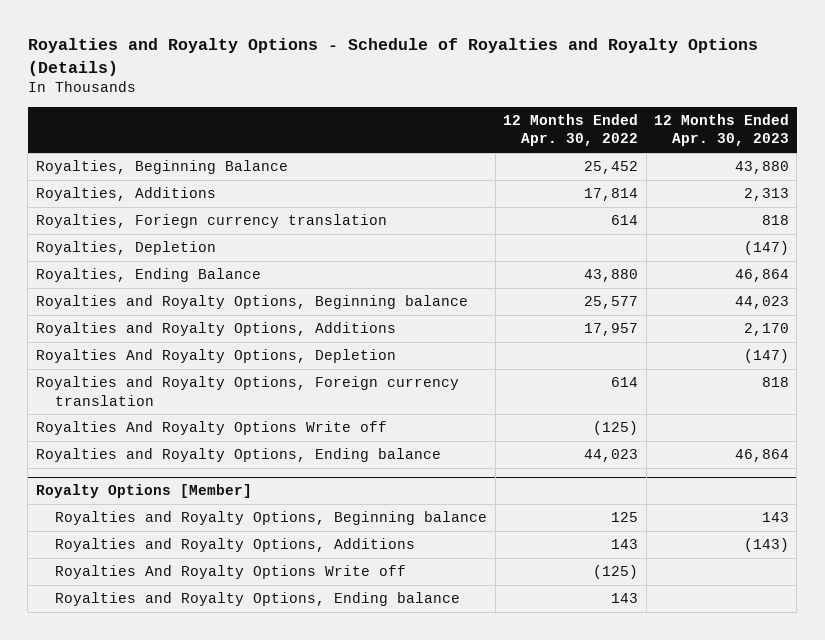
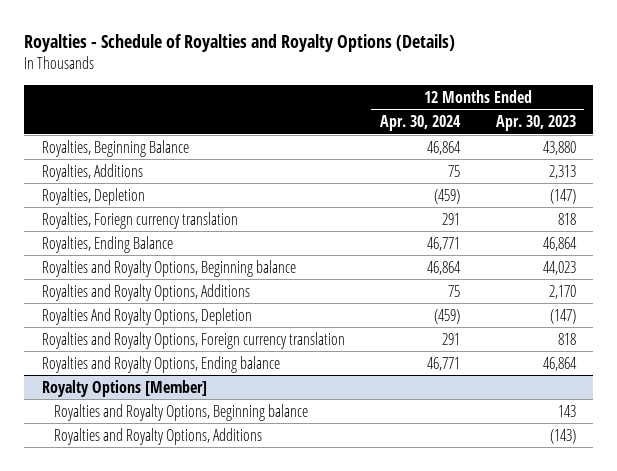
- Royalties and Royalty Options - Schedule of Royalties and Royalty Options (Details)
+ Royalties - Schedule of Royalties and Royalty Options (Details)
- | 12 Months Ended Apr. 30, 2022 | 12 Months Ended Apr. 30, 2023
+ | 12 Months Ended Apr. 30, 2024 | 12 Months Ended Apr. 30, 2023
moved down: Royalties, Foriegn currency translation | 291 | 818
- Royalties And Royalty Options Write off | (125) |
@ Royalty Options [Member]
- Royalties And Royalty Options Write off | (125) |
- Royalties and Royalty Options, Ending balance | 143 |

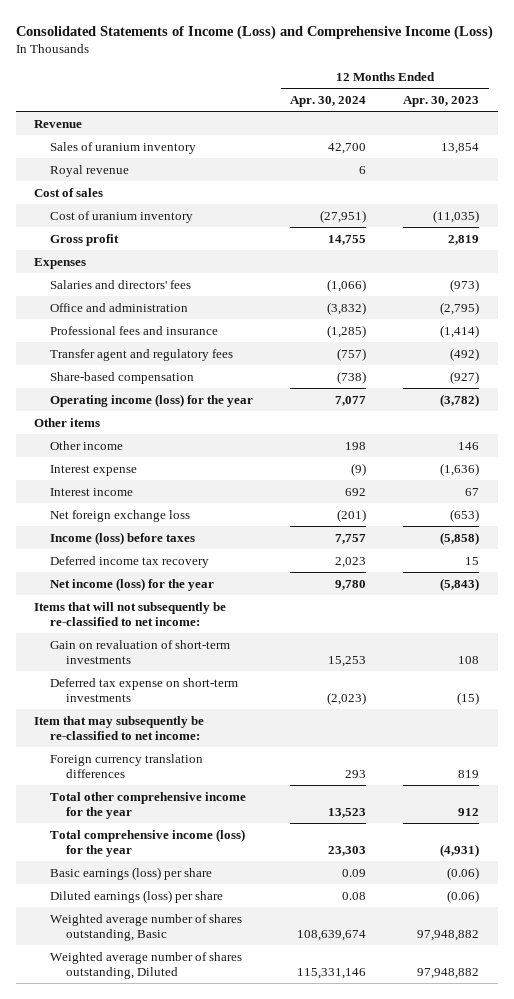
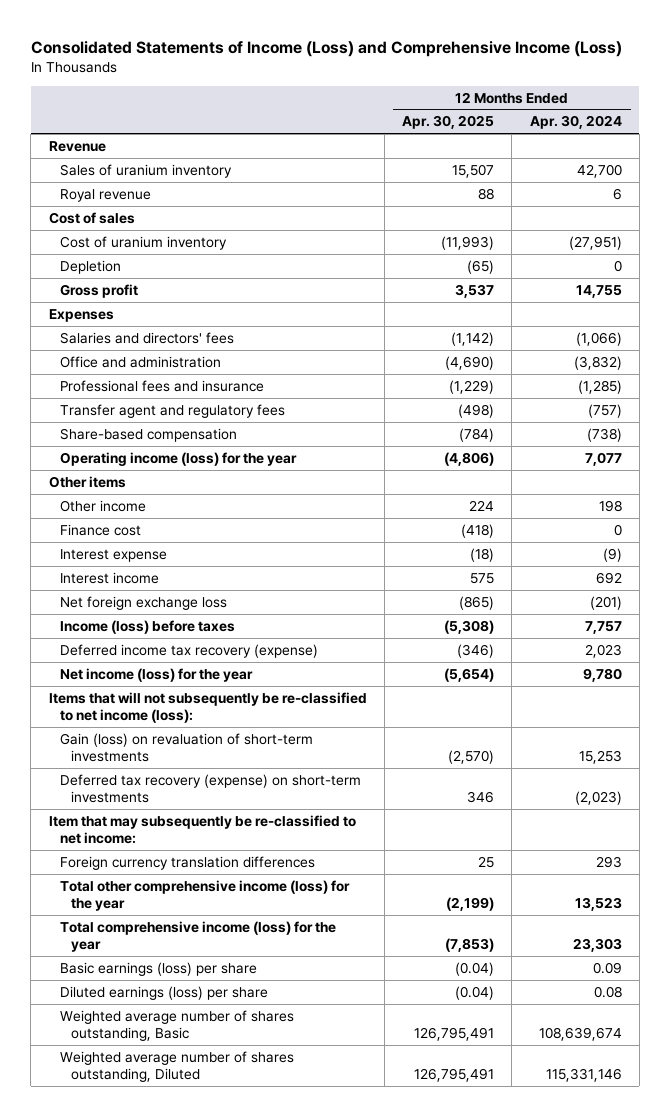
- | 12 Months Ended Apr. 30, 2024 | 12 Months Ended Apr. 30, 2023
+ | 12 Months Ended Apr. 30, 2025 | 12 Months Ended Apr. 30, 2024
+ Depletion | (65) | 0
+ Finance cost | (418) | 0
- Deferred income tax recovery | 2,023 | 15
+ Deferred income tax recovery (expense) | (346) | 2,023
- Items that will not subsequently be re-classified to net income:
- Gain on revaluation of short-term investments | 15,253 | 108
- Deferred tax expense on short-term investments | (2,023) | (15)
+ Items that will not subsequently be re-classified to net income (loss):
+ Gain (loss) on revaluation of short-term investments | (2,570) | 15,253
+ Deferred tax recovery (expense) on short-term investments | 346 | (2,023)
- Total other comprehensive income for the year | 13,523 | 912
+ Total other comprehensive income (loss) for the year | (2,199) | 13,523

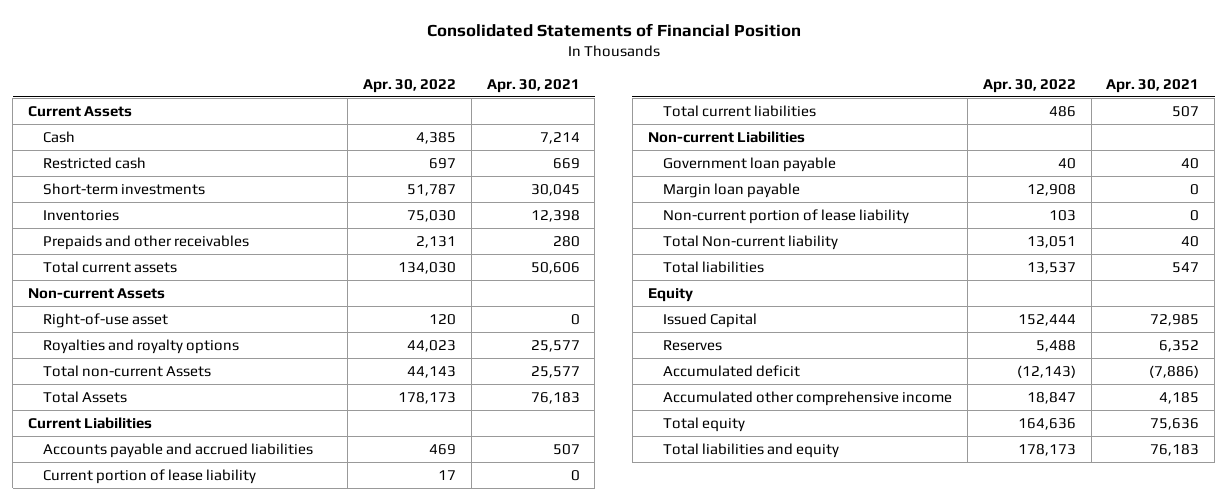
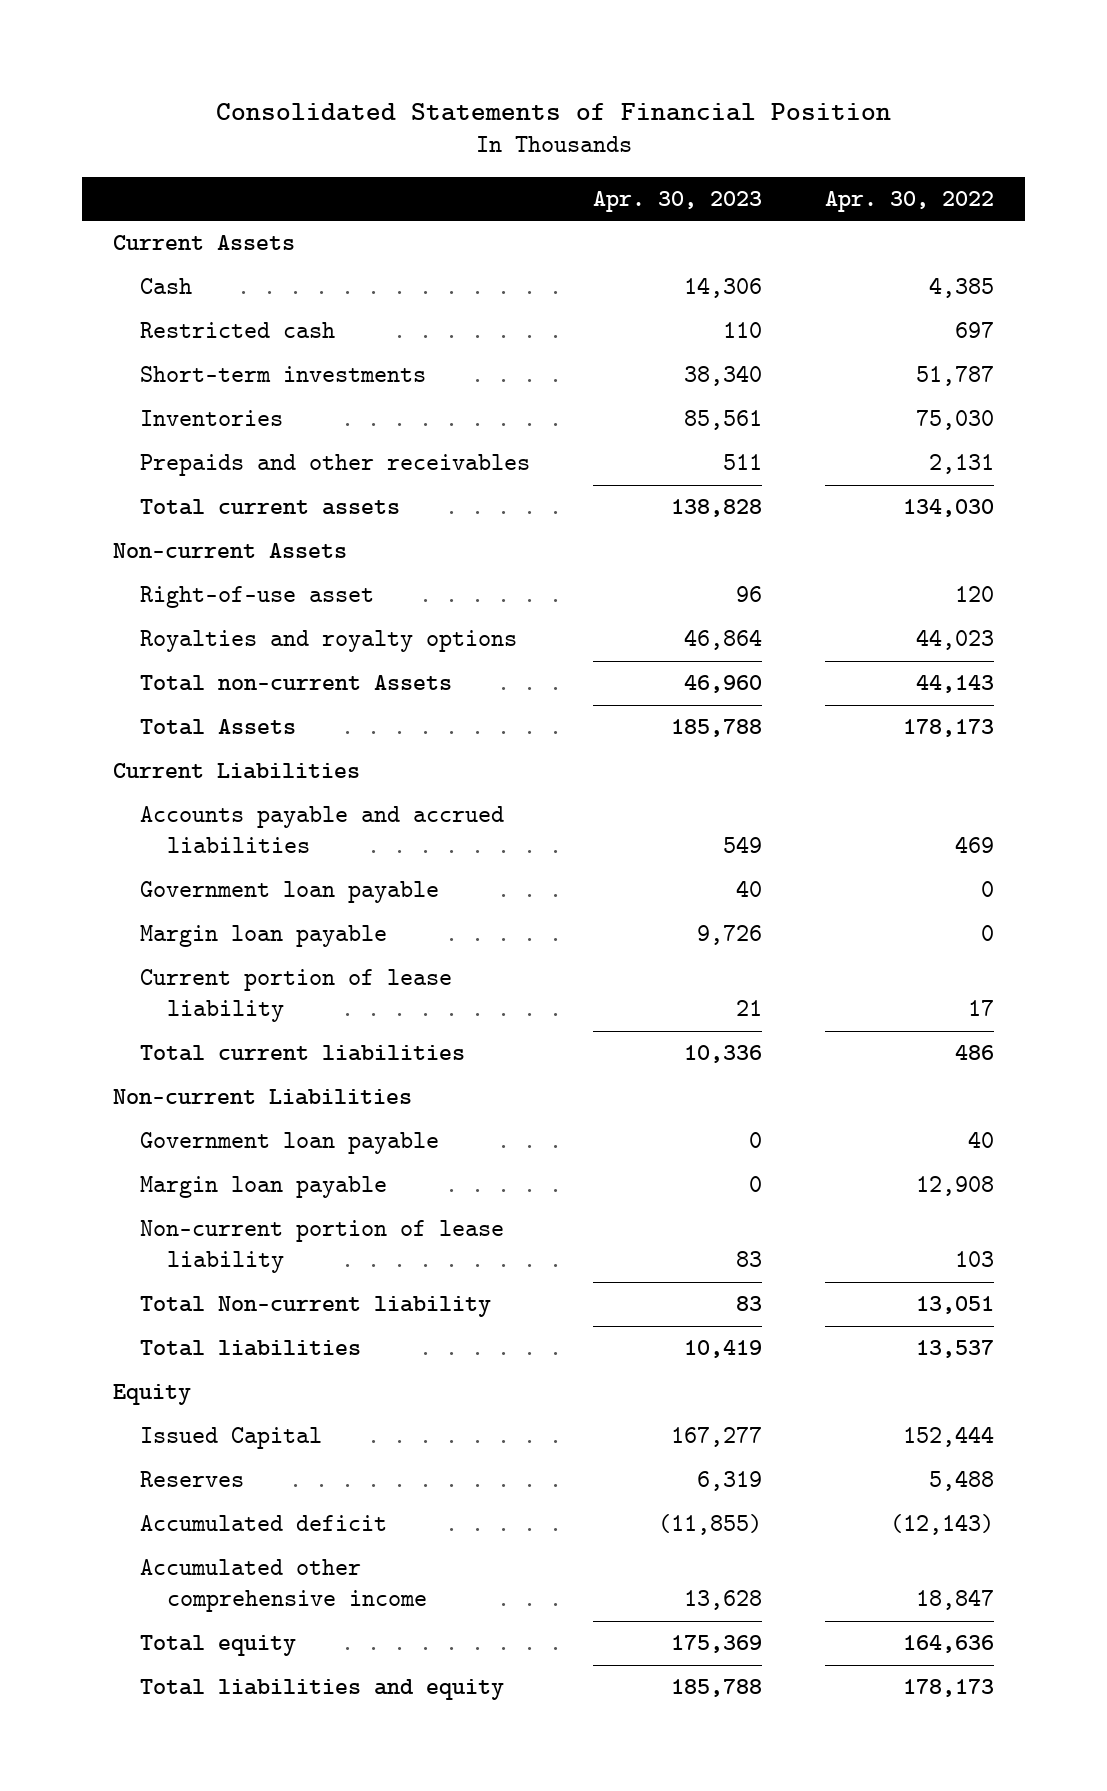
- | Apr. 30, 2022 | Apr. 30, 2021
+ | Apr. 30, 2023 | Apr. 30, 2022
+ Government loan payable | 40 | 0
+ Margin loan payable | 9,726 | 0

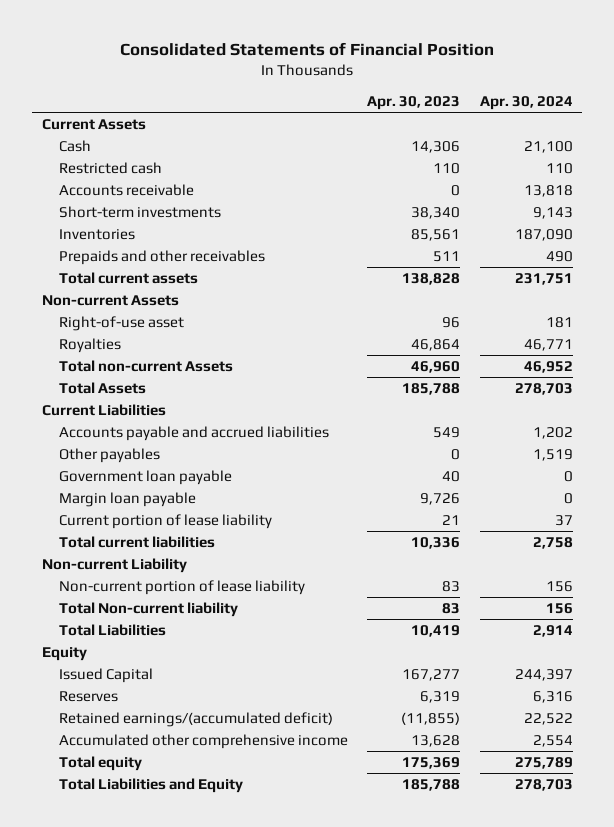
- | Apr. 30, 2023 | Apr. 30, 2022
+ | Apr. 30, 2023 | Apr. 30, 2024
+ Accounts receivable | 0 | 13,818
- Royalties and royalty options | 46,864 | 44,023
+ Royalties | 46,864 | 46,771
+ Other payables | 0 | 1,519
- Non-current Liabilities
- Government loan payable | 0 | 40
- Margin loan payable | 0 | 12,908
+ Non-current Liability
- Total liabilities | 10,419 | 13,537
+ Total Liabilities | 10,419 | 2,914
- Accumulated deficit | (11,855) | (12,143)
+ Retained earnings/(accumulated deficit) | (11,855) | 22,522
- Total liabilities and equity | 185,788 | 178,173
+ Total Liabilities and Equity | 185,788 | 278,703

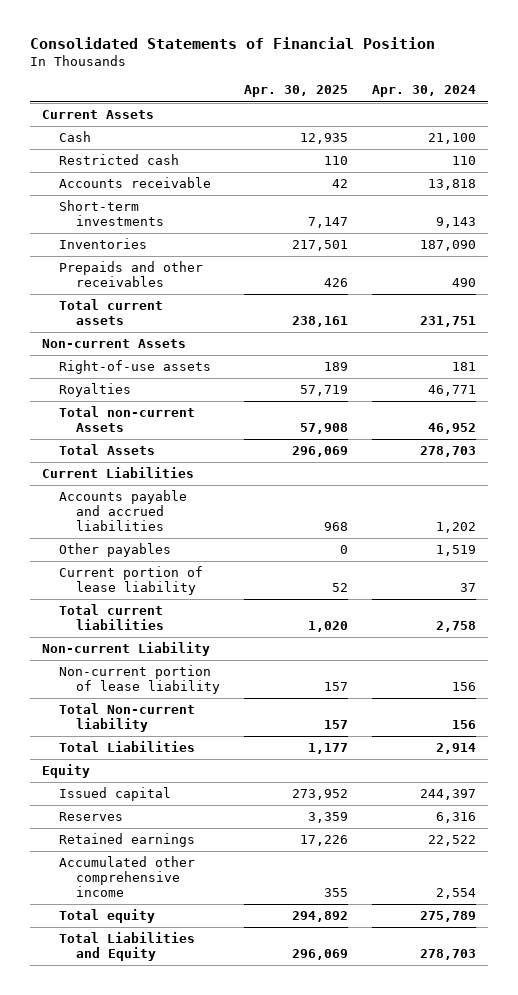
- | Apr. 30, 2023 | Apr. 30, 2024
+ | Apr. 30, 2025 | Apr. 30, 2024
- Right-of-use asset | 96 | 181
+ Right-of-use assets | 189 | 181
- Government loan payable | 40 | 0
- Margin loan payable | 9,726 | 0
- Issued Capital | 167,277 | 244,397
+ Issued capital | 273,952 | 244,397
- Retained earnings/(accumulated deficit) | (11,855) | 22,522
+ Retained earnings | 17,226 | 22,522

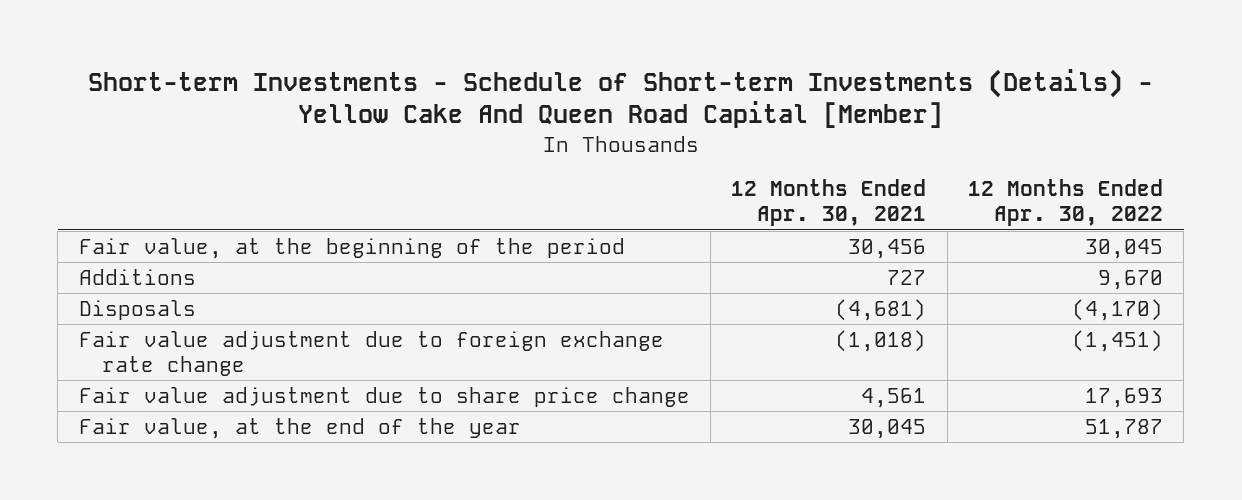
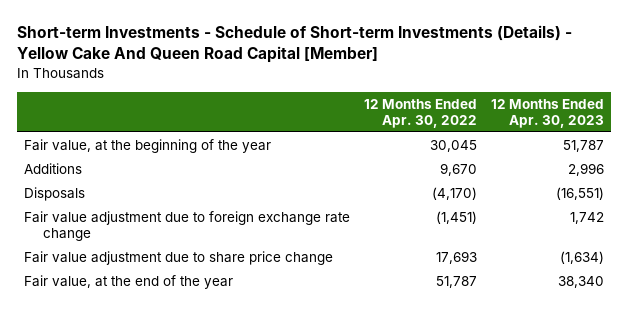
- | 12 Months Ended Apr. 30, 2021 | 12 Months Ended Apr. 30, 2022
+ | 12 Months Ended Apr. 30, 2022 | 12 Months Ended Apr. 30, 2023
- Fair value, at the beginning of the period | 30,456 | 30,045
+ Fair value, at the beginning of the year | 30,045 | 51,787

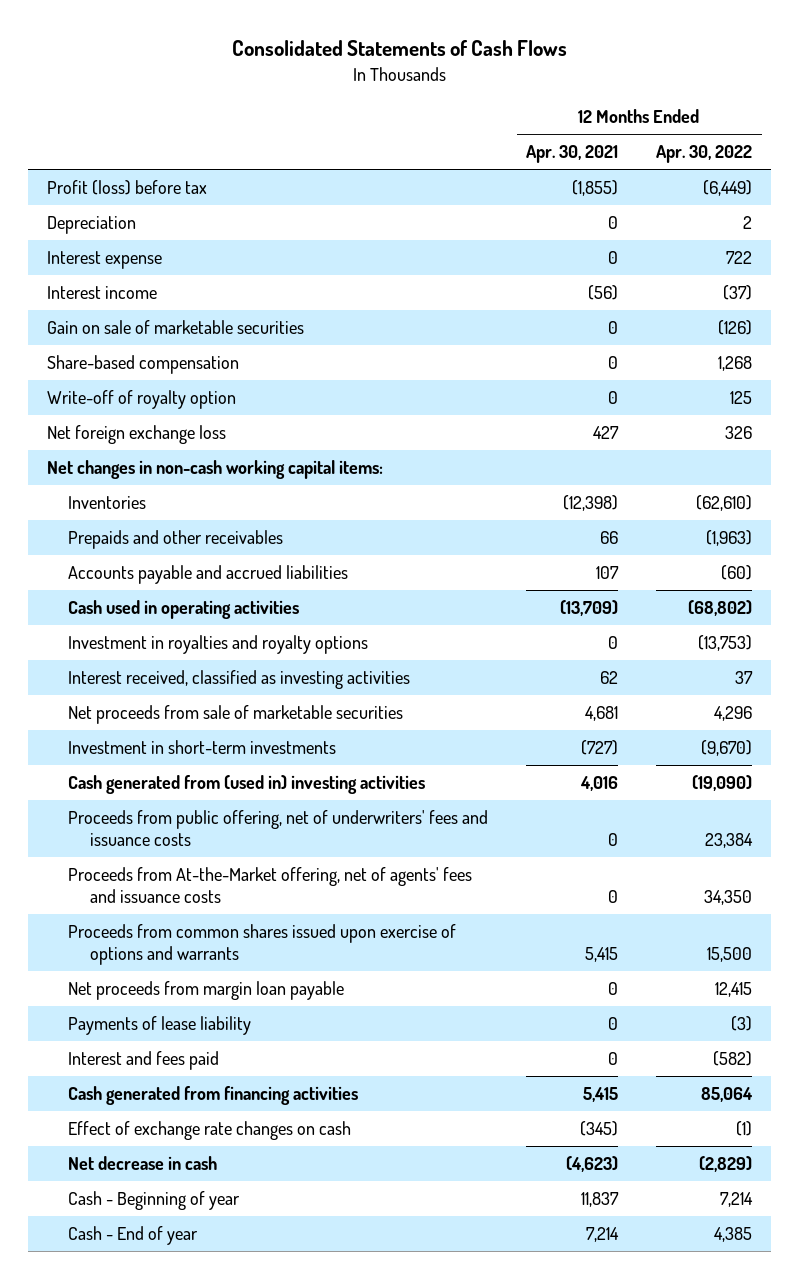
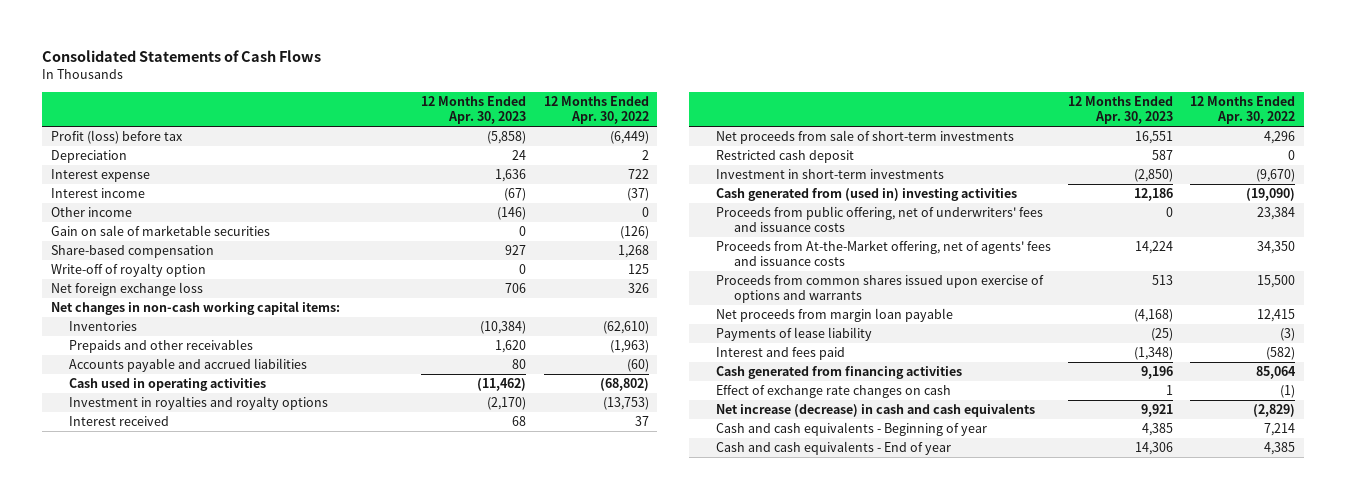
- | 12 Months Ended Apr. 30, 2021 | 12 Months Ended Apr. 30, 2022
+ | 12 Months Ended Apr. 30, 2023 | 12 Months Ended Apr. 30, 2022
+ Other income | (146) | 0
- Interest received, classified as investing activities | 62 | 37
- Net proceeds from sale of marketable securities | 4,681 | 4,296
+ Interest received | 68 | 37
+ Net proceeds from sale of short-term investments | 16,551 | 4,296
+ Restricted cash deposit | 587 | 0
- Net decrease in cash | (4,623) | (2,829)
- Cash - Beginning of year | 11,837 | 7,214
- Cash - End of year | 7,214 | 4,385
+ Net increase (decrease) in cash and cash equivalents | 9,921 | (2,829)
+ Cash and cash equivalents - Beginning of year | 4,385 | 7,214
+ Cash and cash equivalents - End of year | 14,306 | 4,385

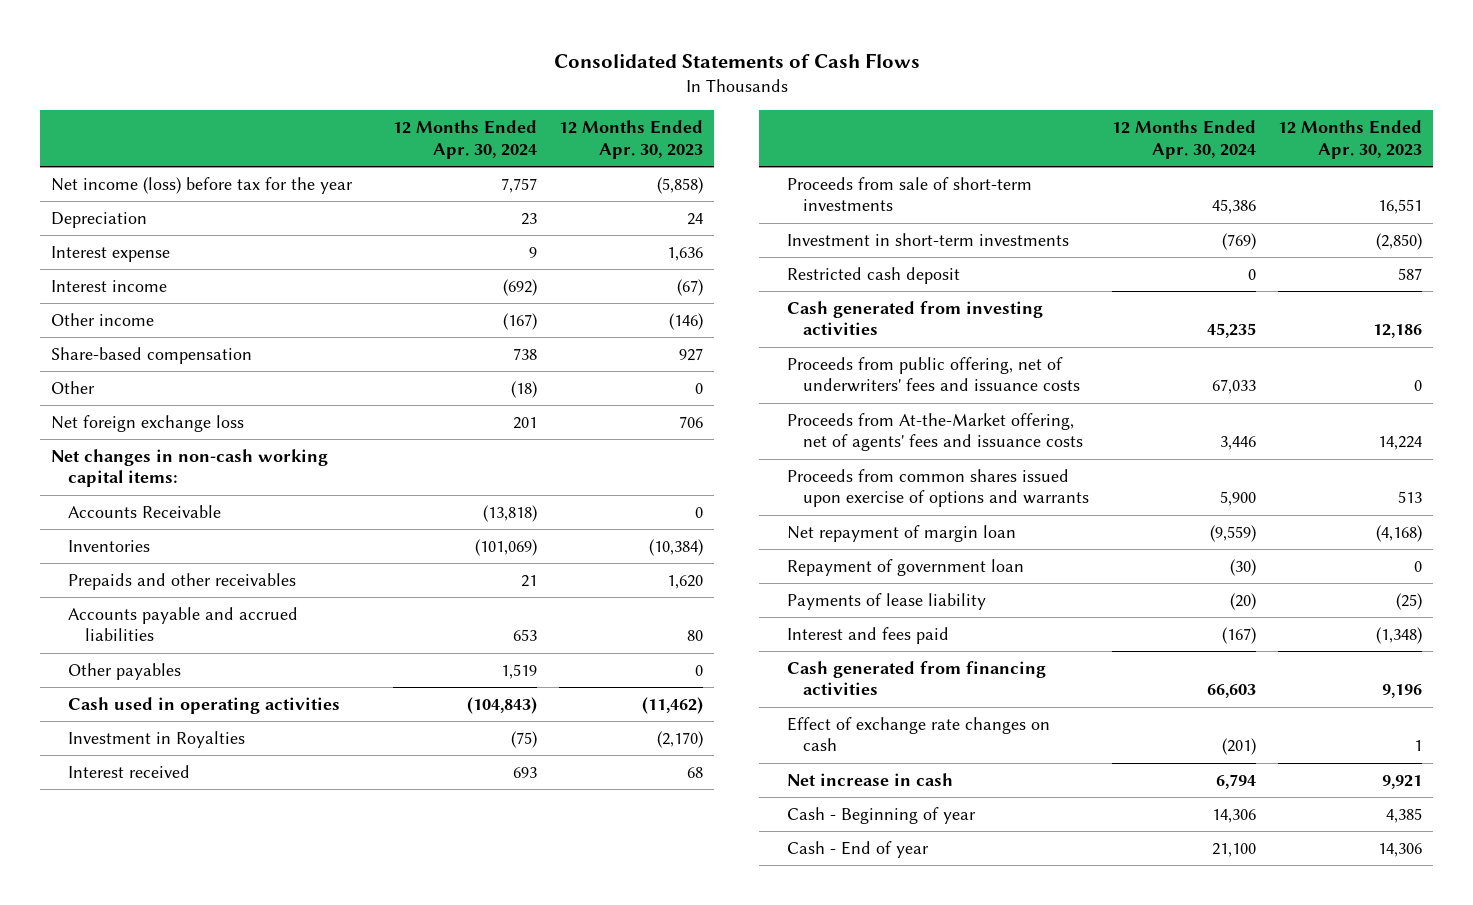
- | 12 Months Ended Apr. 30, 2023 | 12 Months Ended Apr. 30, 2022
+ | 12 Months Ended Apr. 30, 2024 | 12 Months Ended Apr. 30, 2023
- Profit (loss) before tax | (5,858) | (6,449)
+ Net income (loss) before tax for the year | 7,757 | (5,858)
- Gain on sale of marketable securities | 0 | (126)
- Write-off of royalty option | 0 | 125
+ Other | (18) | 0
+ Accounts Receivable | (13,818) | 0
+ Other payables | 1,519 | 0
- Investment in royalties and royalty options | (2,170) | (13,753)
+ Investment in Royalties | (75) | (2,170)
- Net proceeds from sale of short-term investments | 16,551 | 4,296
+ Proceeds from sale of short-term investments | 45,386 | 16,551
- Cash generated from (used in) investing activities | 12,186 | (19,090)
moved down: Restricted cash deposit | 0 | 587
+ Cash generated from investing activities | 45,235 | 12,186
- Net proceeds from margin loan payable | (4,168) | 12,415
+ Net repayment of margin loan | (9,559) | (4,168)
+ Repayment of government loan | (30) | 0
- Net increase (decrease) in cash and cash equivalents | 9,921 | (2,829)
- Cash and cash equivalents - Beginning of year | 4,385 | 7,214
- Cash and cash equivalents - End of year | 14,306 | 4,385
+ Net increase in cash | 6,794 | 9,921
+ Cash - Beginning of year | 14,306 | 4,385
+ Cash - End of year | 21,100 | 14,306

